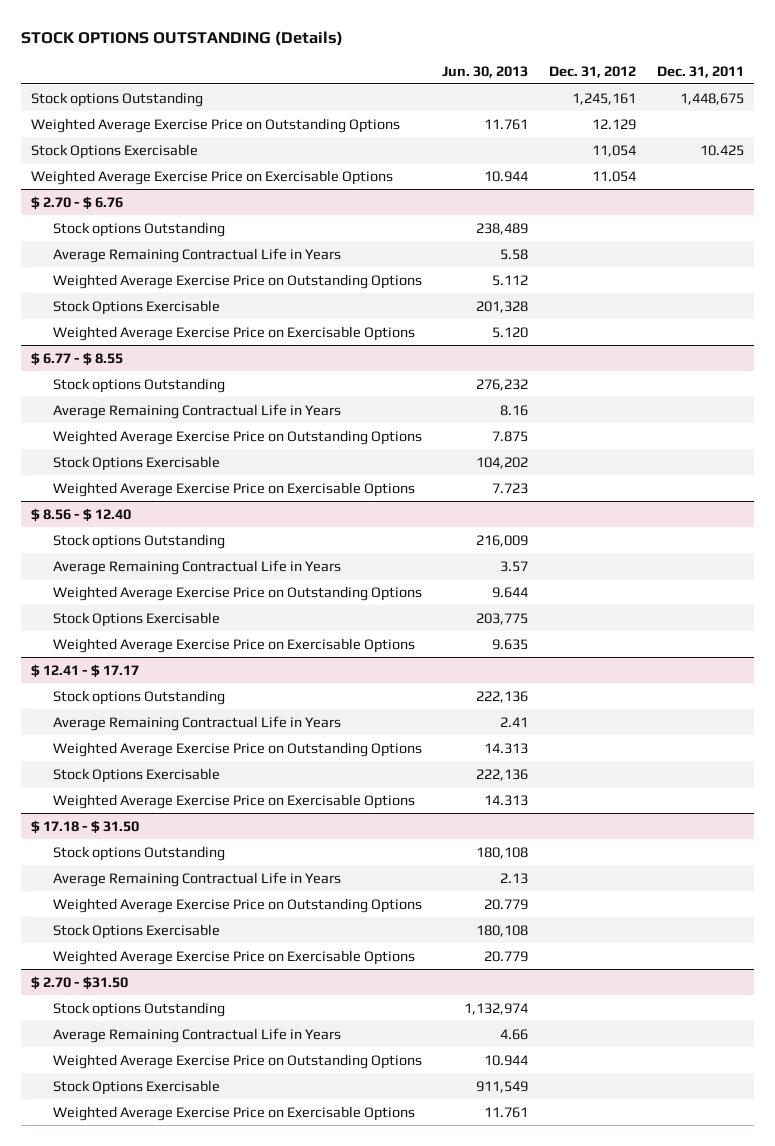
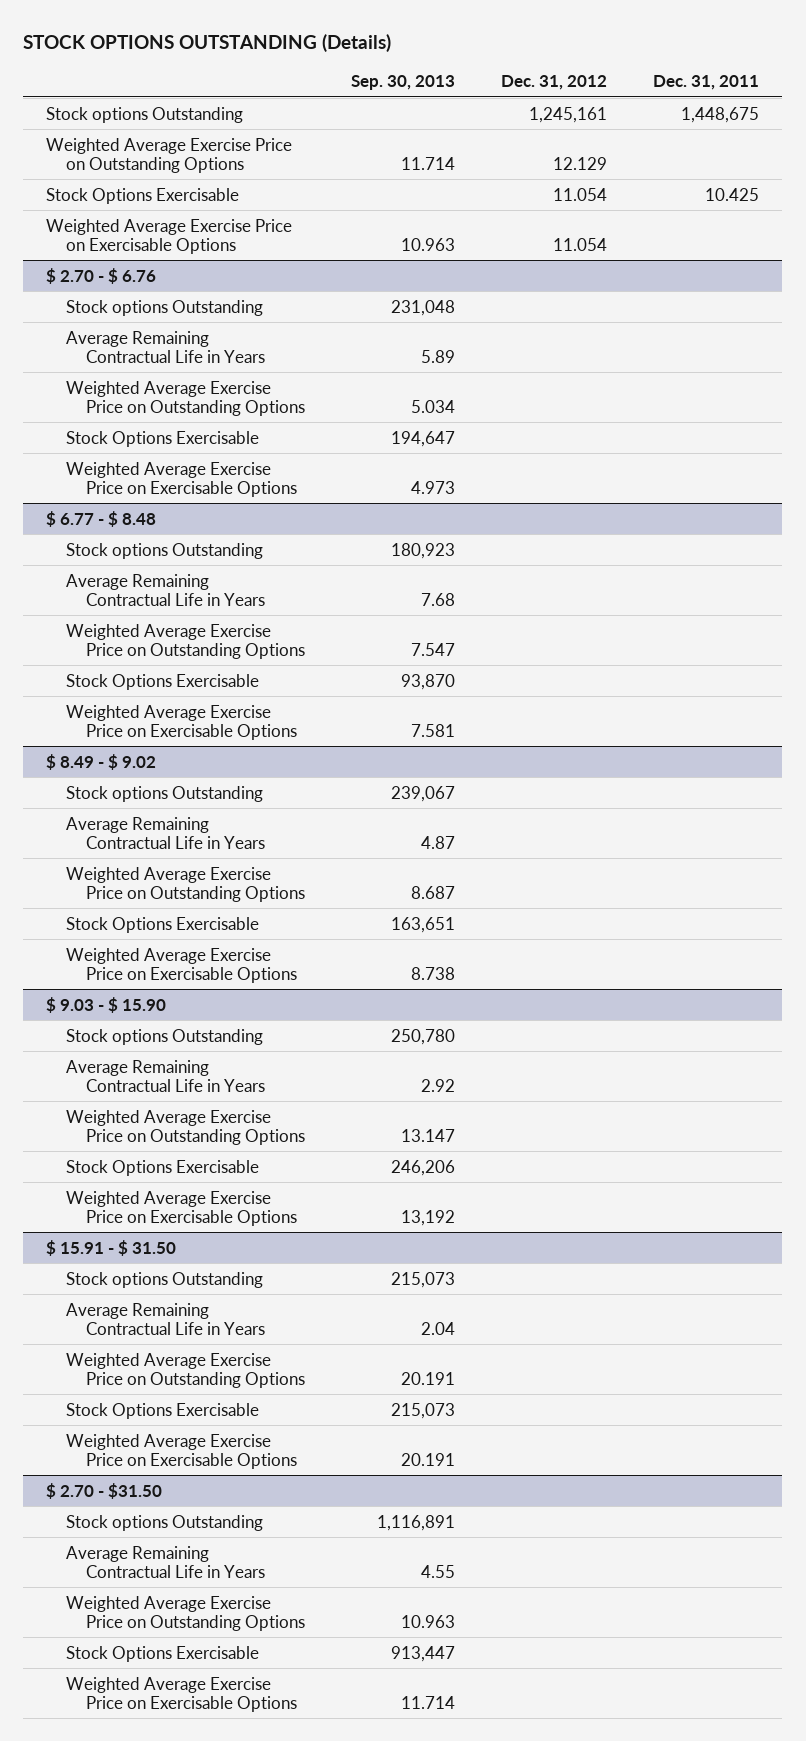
- | Jun. 30, 2013 | Dec. 31, 2012 | Dec. 31, 2011
+ | Sep. 30, 2013 | Dec. 31, 2012 | Dec. 31, 2011
- Stock Options Exercisable | | 11,054 | 10.425
+ Stock Options Exercisable | | 11.054 | 10.425
- $ 6.77 - $ 8.55
+ $ 6.77 - $ 8.48
- $ 8.56 - $ 12.40
- Stock options Outstanding | 216,009 | |
- Average Remaining Contractual Life in Years | 3.57 | |
- Weighted Average Exercise Price on Outstanding Options | 9.644 | |
- Stock Options Exercisable | 203,775 | |
- Weighted Average Exercise Price on Exercisable Options | 9.635 | |
- $ 12.41 - $ 17.17
- Stock options Outstanding | 222,136 | |
- Average Remaining Contractual Life in Years | 2.41 | |
- Weighted Average Exercise Price on Outstanding Options | 14.313 | |
- Stock Options Exercisable | 222,136 | |
- Weighted Average Exercise Price on Exercisable Options | 14.313 | |
- $ 17.18 - $ 31.50
- Stock options Outstanding | 180,108 | |
- Average Remaining Contractual Life in Years | 2.13 | |
- Weighted Average Exercise Price on Outstanding Options | 20.779 | |
- Stock Options Exercisable | 180,108 | |
- Weighted Average Exercise Price on Exercisable Options | 20.779 | |
+ $ 8.49 - $ 9.02
+ Stock options Outstanding | 239,067 | |
+ Average Remaining Contractual Life in Years | 4.87 | |
+ Weighted Average Exercise Price on Outstanding Options | 8.687 | |
+ Stock Options Exercisable | 163,651 | |
+ Weighted Average Exercise Price on Exercisable Options | 8.738 | |
+ $ 9.03 - $ 15.90
+ Stock options Outstanding | 250,780 | |
+ Average Remaining Contractual Life in Years | 2.92 | |
+ Weighted Average Exercise Price on Outstanding Options | 13.147 | |
+ Stock Options Exercisable | 246,206 | |
+ Weighted Average Exercise Price on Exercisable Options | 13,192 | |
+ $ 15.91 - $ 31.50
+ Stock options Outstanding | 215,073 | |
+ Average Remaining Contractual Life in Years | 2.04 | |
+ Weighted Average Exercise Price on Outstanding Options | 20.191 | |
+ Stock Options Exercisable | 215,073 | |
+ Weighted Average Exercise Price on Exercisable Options | 20.191 | |

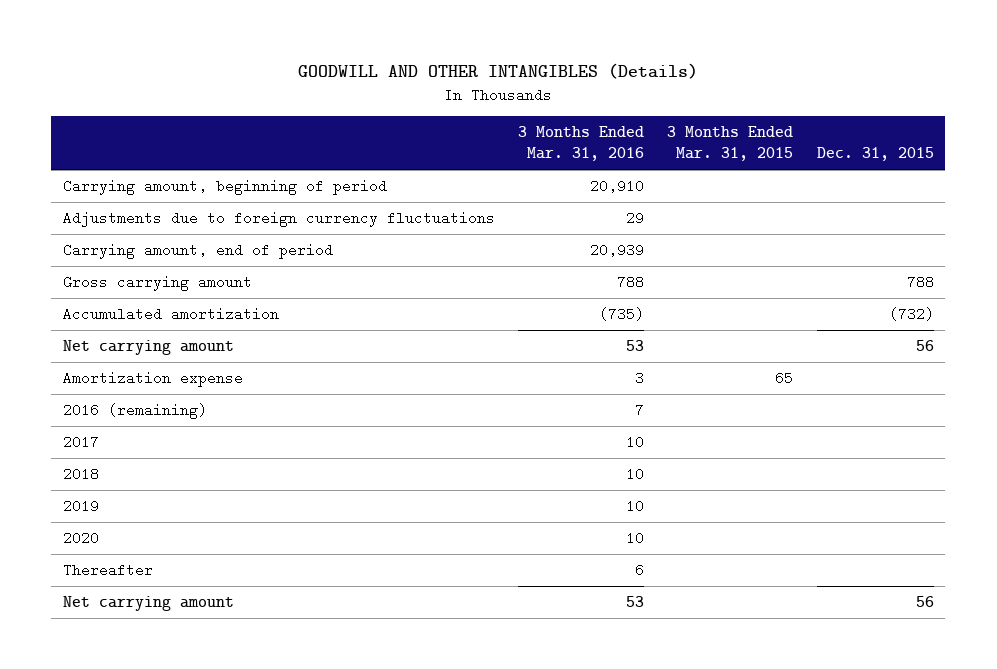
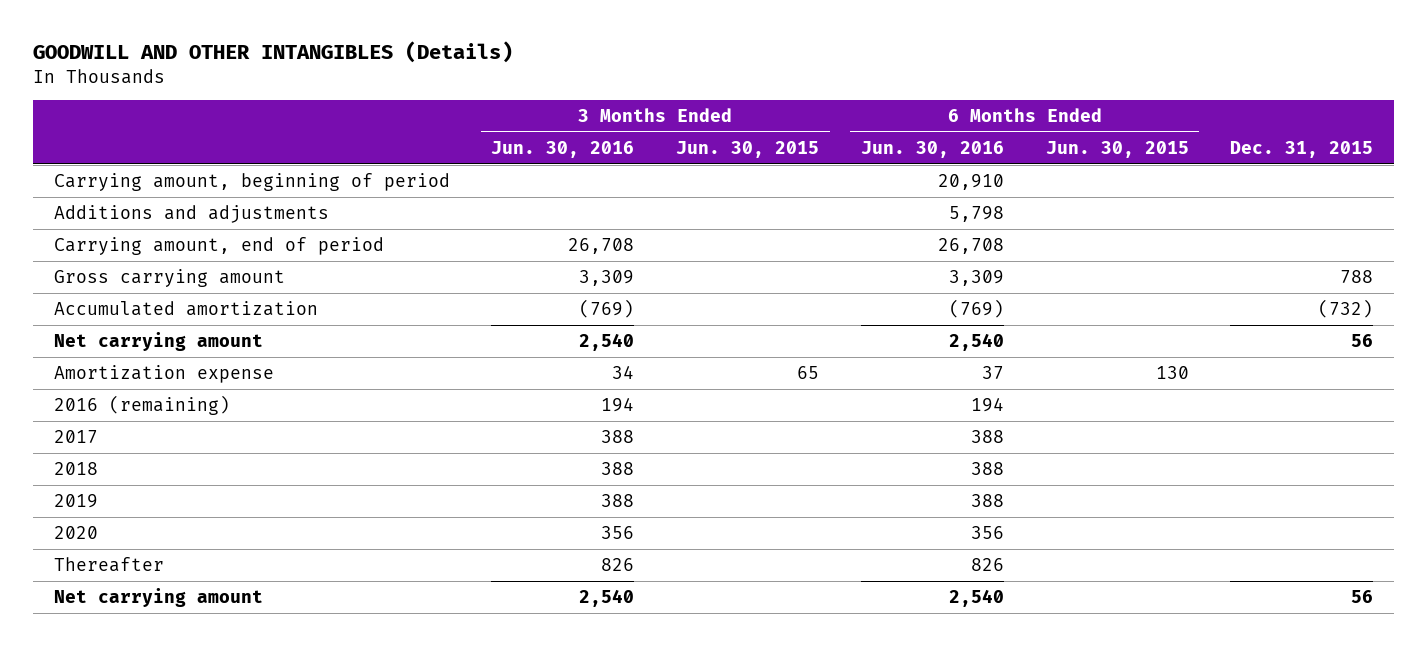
- | 3 Months Ended Mar. 31, 2016 | 3 Months Ended Mar. 31, 2015 | Dec. 31, 2015
+ | 3 Months Ended Jun. 30, 2016 | 3 Months Ended Jun. 30, 2015 | 6 Months Ended Jun. 30, 2016 | 6 Months Ended Jun. 30, 2015 | Dec. 31, 2015
- Adjustments due to foreign currency fluctuations | 29 | |
+ Additions and adjustments | | | 5,798 | |

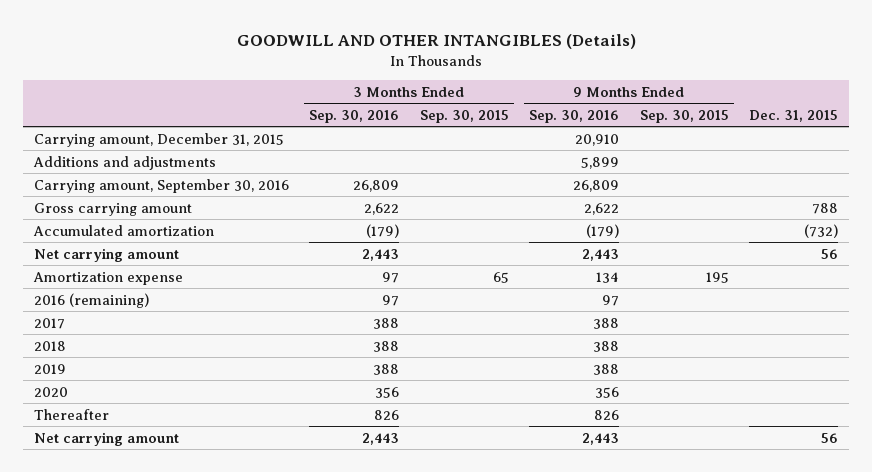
- | 3 Months Ended Jun. 30, 2016 | 3 Months Ended Jun. 30, 2015 | 6 Months Ended Jun. 30, 2016 | 6 Months Ended Jun. 30, 2015 | Dec. 31, 2015
+ | 3 Months Ended Sep. 30, 2016 | 3 Months Ended Sep. 30, 2015 | 9 Months Ended Sep. 30, 2016 | 9 Months Ended Sep. 30, 2015 | Dec. 31, 2015
- Carrying amount, beginning of period | | | 20,910 | |
+ Carrying amount, December 31, 2015 | | | 20,910 | |
- Carrying amount, end of period | 26,708 | | 26,708 | |
+ Carrying amount, September 30, 2016 | 26,809 | | 26,809 | |

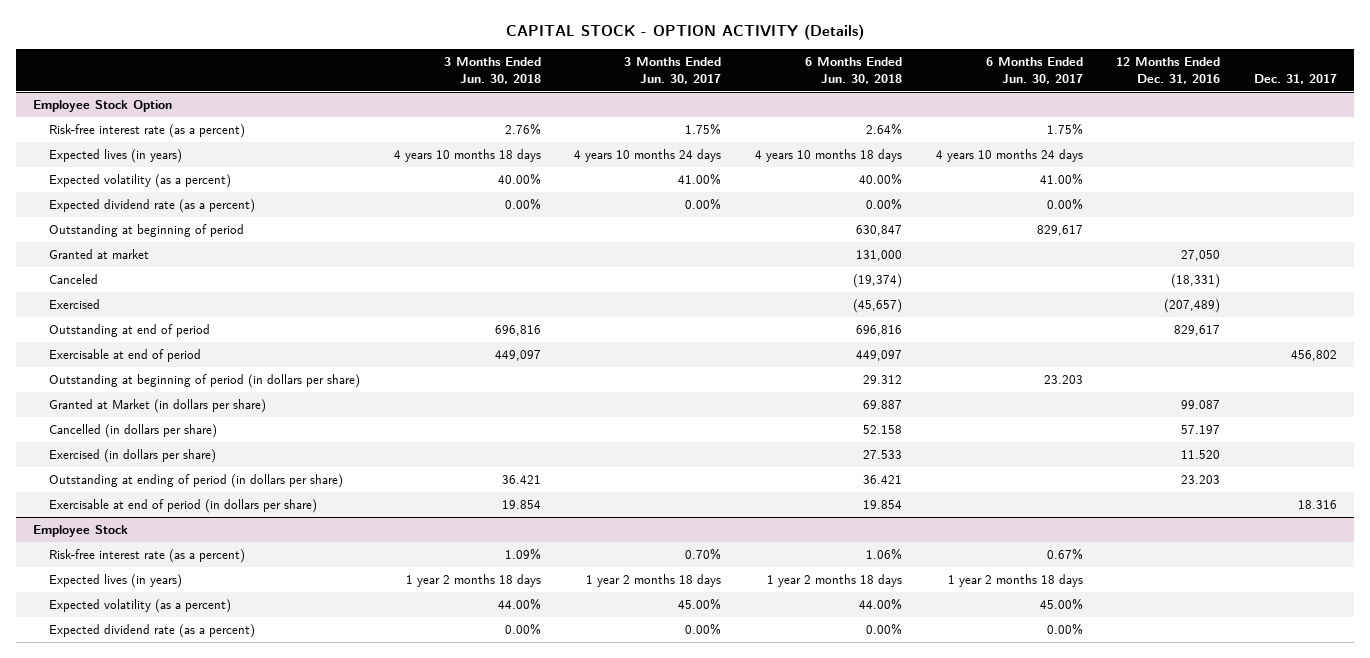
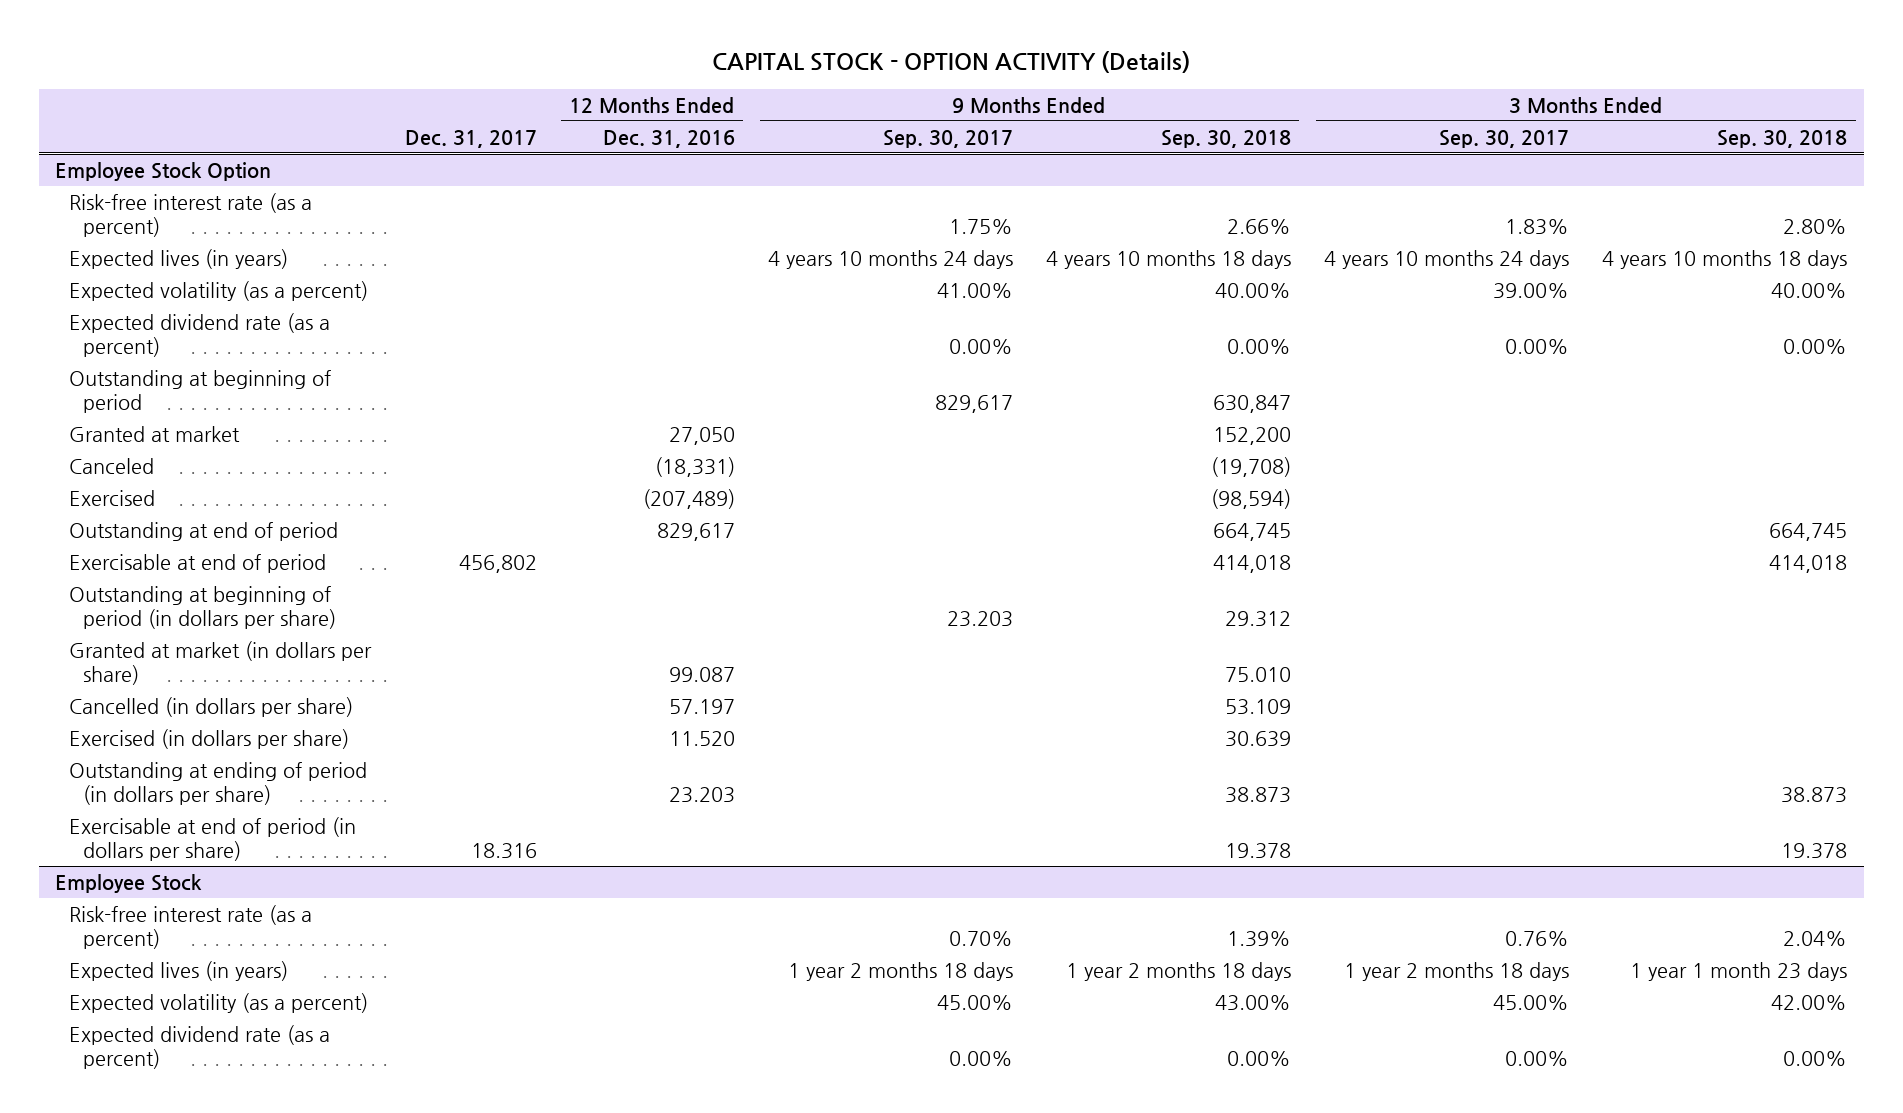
- | 3 Months Ended Jun. 30, 2018 | 3 Months Ended Jun. 30, 2017 | 6 Months Ended Jun. 30, 2018 | 6 Months Ended Jun. 30, 2017 | 12 Months Ended Dec. 31, 2016 | Dec. 31, 2017
+ | Dec. 31, 2017 | 12 Months Ended Dec. 31, 2016 | 9 Months Ended Sep. 30, 2017 | 9 Months Ended Sep. 30, 2018 | 3 Months Ended Sep. 30, 2017 | 3 Months Ended Sep. 30, 2018
@ Employee Stock Option
- Granted at Market (in dollars per share) | | | 69.887 | | 99.087 |
+ Granted at market (in dollars per share) | | 99.087 | | 75.010 | |

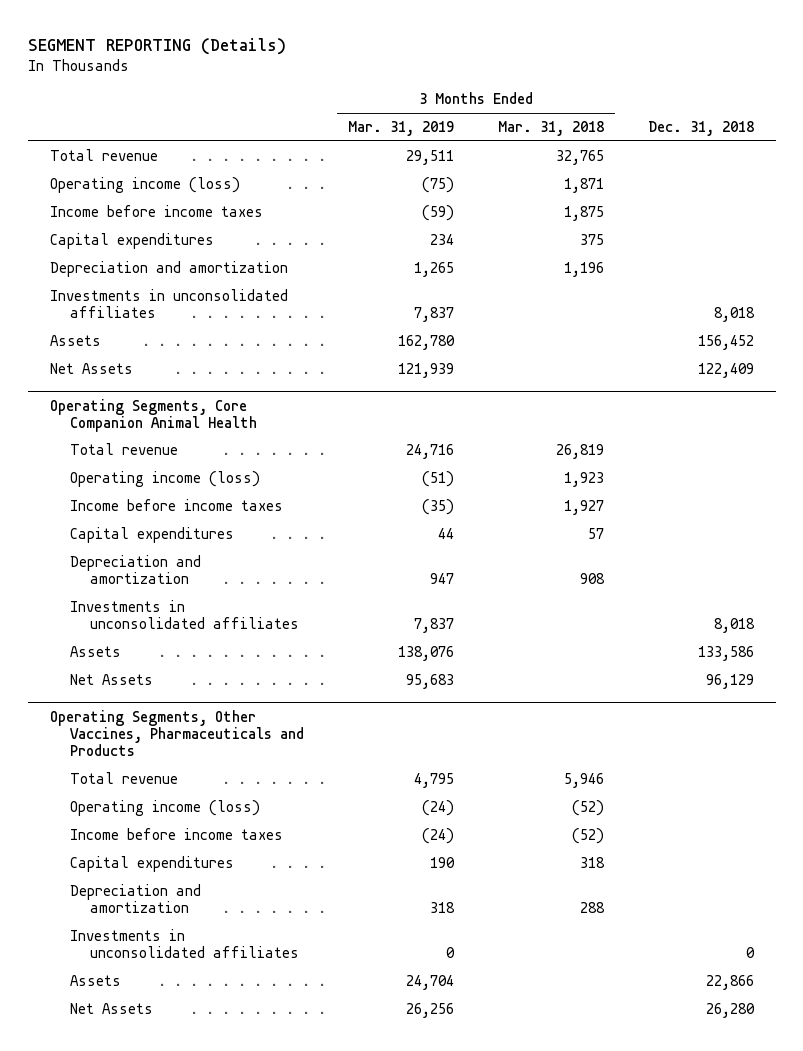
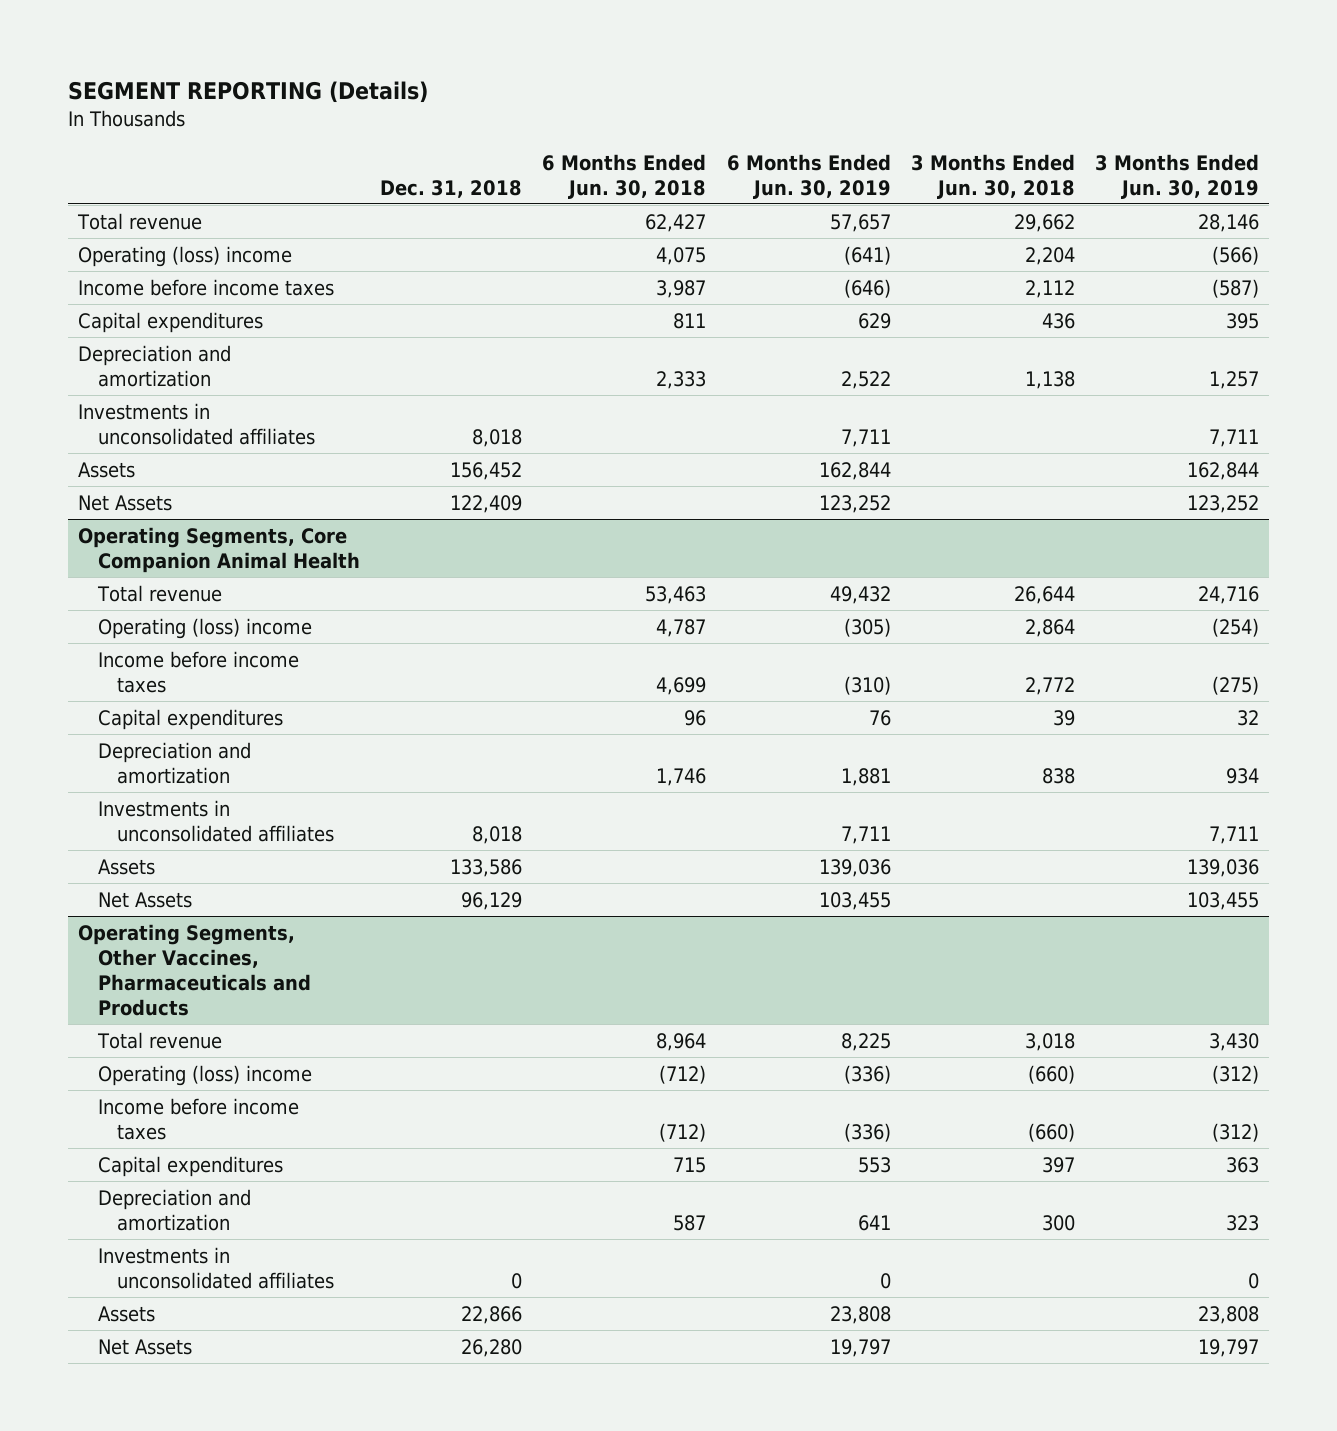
- | 3 Months Ended Mar. 31, 2019 | 3 Months Ended Mar. 31, 2018 | Dec. 31, 2018
+ | Dec. 31, 2018 | 6 Months Ended Jun. 30, 2018 | 6 Months Ended Jun. 30, 2019 | 3 Months Ended Jun. 30, 2018 | 3 Months Ended Jun. 30, 2019
- Operating income (loss) | (75) | 1,871 |
+ Operating (loss) income | | 4,075 | (641) | 2,204 | (566)
@ Operating Segments, Core Companion Animal Health
- Operating income (loss) | (51) | 1,923 |
+ Operating (loss) income | | 4,787 | (305) | 2,864 | (254)
@ Operating Segments, Other Vaccines, Pharmaceuticals and Products
- Operating income (loss) | (24) | (52) |
+ Operating (loss) income | | (712) | (336) | (660) | (312)

